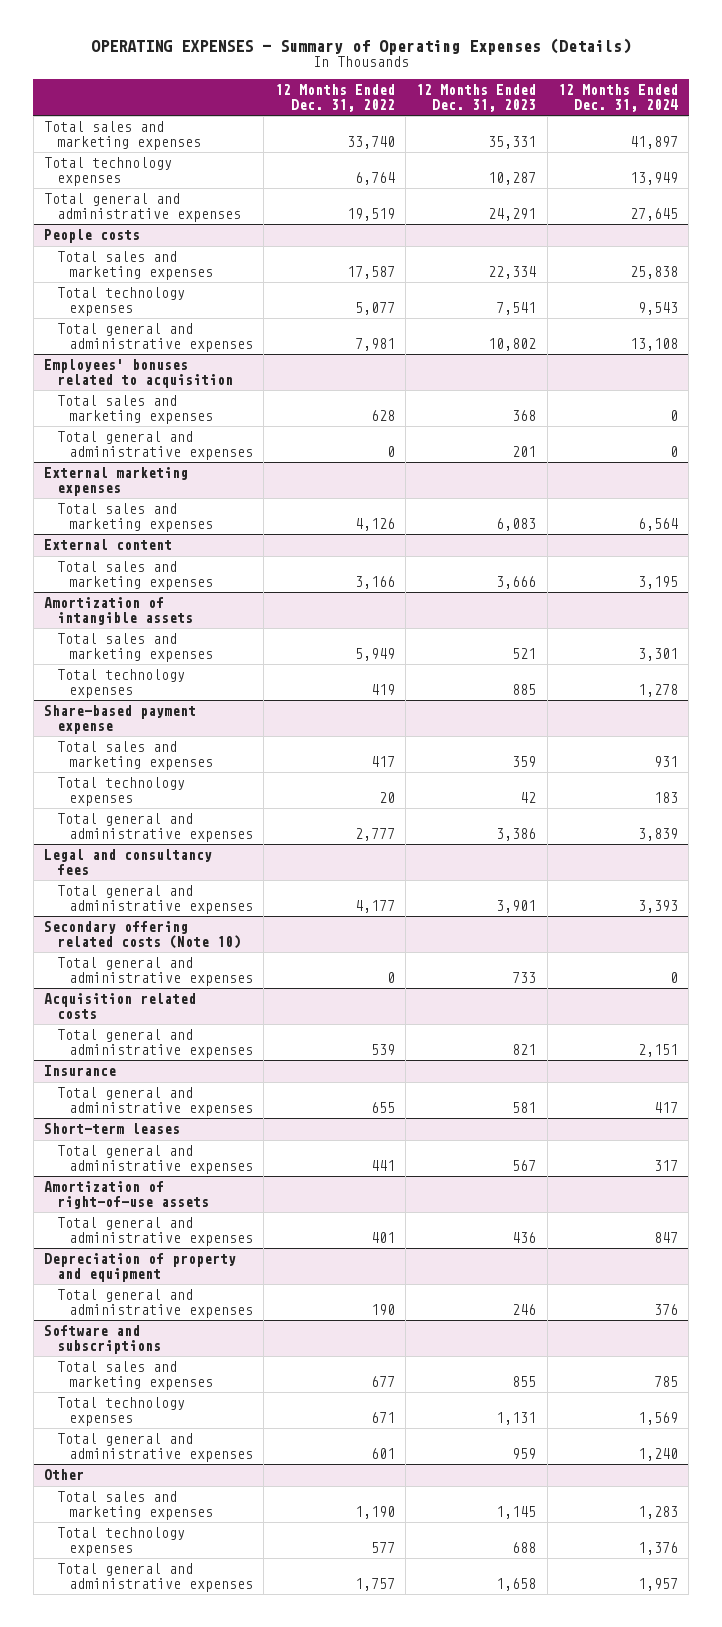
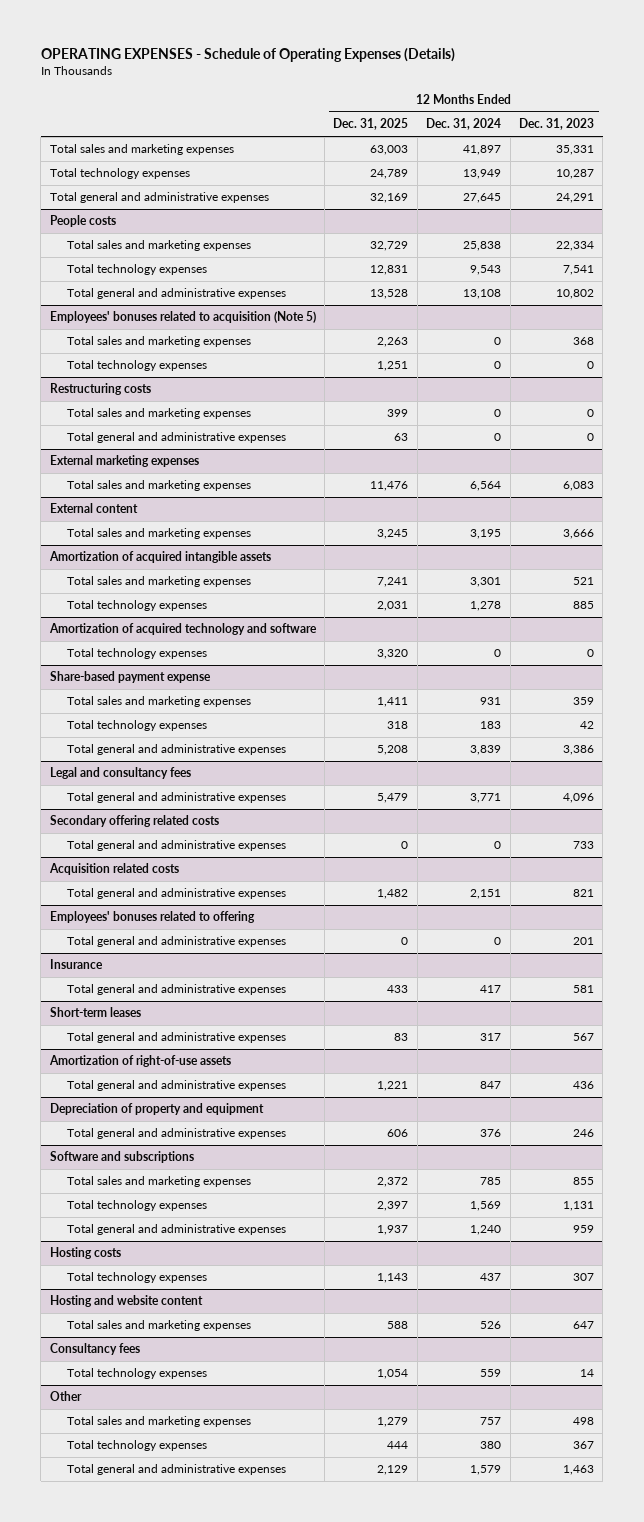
- OPERATING EXPENSES - Summary of Operating Expenses (Details)
+ OPERATING EXPENSES - Schedule of Operating Expenses (Details)
- | 12 Months Ended Dec. 31, 2022 | 12 Months Ended Dec. 31, 2023 | 12 Months Ended Dec. 31, 2024
+ | 12 Months Ended Dec. 31, 2025 | 12 Months Ended Dec. 31, 2024 | 12 Months Ended Dec. 31, 2023
- Employees' bonuses related to acquisition
+ Employees' bonuses related to acquisition (Note 5)
- Total general and administrative expenses | 0 | 201 | 0
+ Total technology expenses | 1,251 | 0 | 0
+ Restructuring costs
+ Total sales and marketing expenses | 399 | 0 | 0
+ Total general and administrative expenses | 63 | 0 | 0
- Amortization of intangible assets
+ Amortization of acquired intangible assets
+ Amortization of acquired technology and software
+ Total technology expenses | 3,320 | 0 | 0
@ Legal and consultancy fees
- Total general and administrative expenses | 4,177 | 3,901 | 3,393
- Secondary offering related costs (Note 10)
@ Legal and consultancy fees
+ Total general and administrative expenses | 5,479 | 3,771 | 4,096
+ Secondary offering related costs
+ Employees' bonuses related to offering
+ Total general and administrative expenses | 0 | 0 | 201
+ Hosting costs
+ Total technology expenses | 1,143 | 437 | 307
+ Hosting and website content
+ Total sales and marketing expenses | 588 | 526 | 647
+ Consultancy fees
+ Total technology expenses | 1,054 | 559 | 14
@ Other
- Total sales and marketing expenses | 1,190 | 1,145 | 1,283
- Total technology expenses | 577 | 688 | 1,376
- Total general and administrative expenses | 1,757 | 1,658 | 1,957
+ Total sales and marketing expenses | 1,279 | 757 | 498
+ Total technology expenses | 444 | 380 | 367
+ Total general and administrative expenses | 2,129 | 1,579 | 1,463

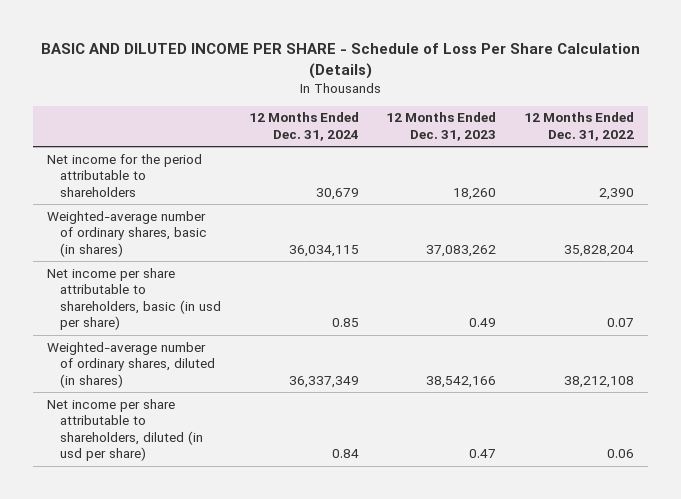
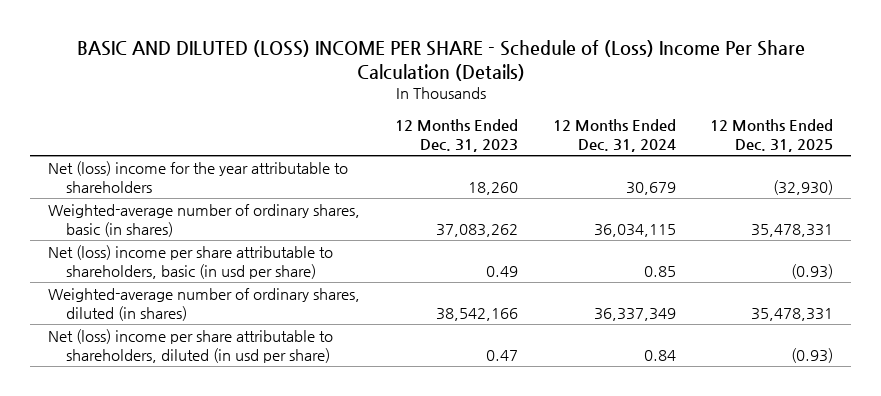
- BASIC AND DILUTED INCOME PER SHARE - Schedule of Loss Per Share Calculation (Details)
+ BASIC AND DILUTED (LOSS) INCOME PER SHARE - Schedule of (Loss) Income Per Share Calculation (Details)
- | 12 Months Ended Dec. 31, 2024 | 12 Months Ended Dec. 31, 2023 | 12 Months Ended Dec. 31, 2022
+ | 12 Months Ended Dec. 31, 2023 | 12 Months Ended Dec. 31, 2024 | 12 Months Ended Dec. 31, 2025
- Net income for the period attributable to shareholders | 30,679 | 18,260 | 2,390
+ Net (loss) income for the year attributable to shareholders | 18,260 | 30,679 | (32,930)
- Net income per share attributable to shareholders, basic (in usd per share) | 0.85 | 0.49 | 0.07
+ Net (loss) income per share attributable to shareholders, basic (in usd per share) | 0.49 | 0.85 | (0.93)
- Net income per share attributable to shareholders, diluted (in usd per share) | 0.84 | 0.47 | 0.06
+ Net (loss) income per share attributable to shareholders, diluted (in usd per share) | 0.47 | 0.84 | (0.93)

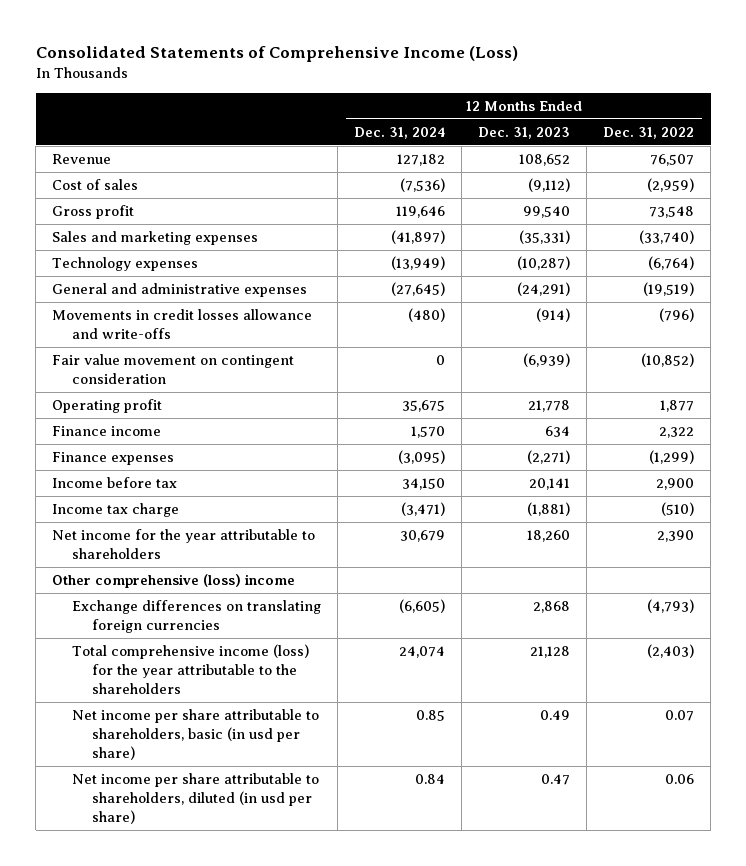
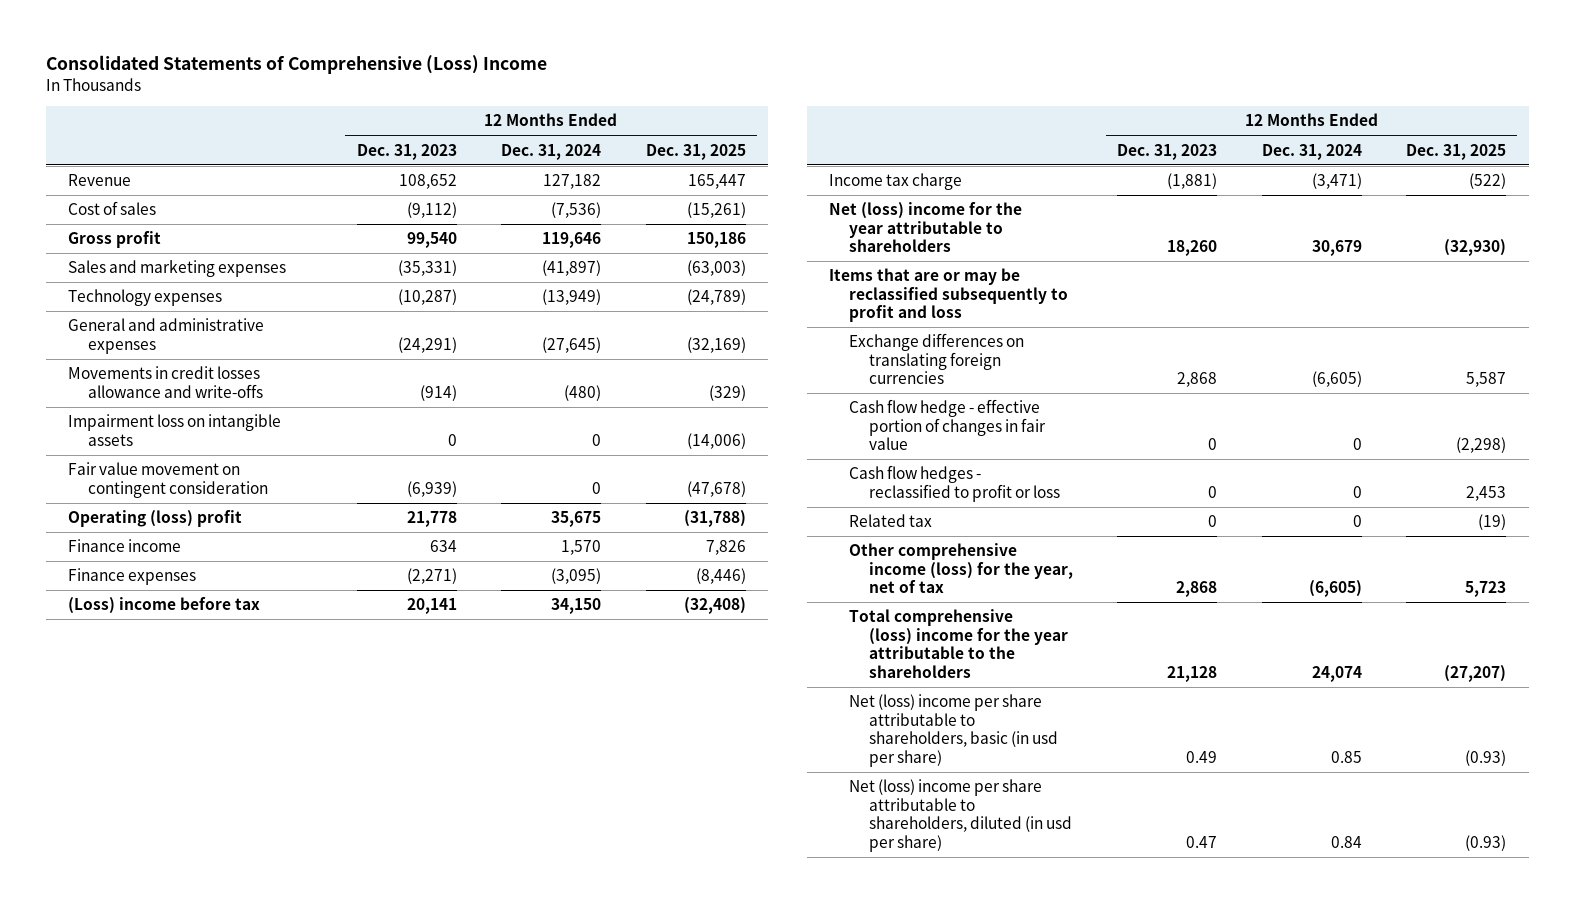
- Consolidated Statements of Comprehensive Income (Loss)
+ Consolidated Statements of Comprehensive (Loss) Income
- | 12 Months Ended Dec. 31, 2024 | 12 Months Ended Dec. 31, 2023 | 12 Months Ended Dec. 31, 2022
+ | 12 Months Ended Dec. 31, 2023 | 12 Months Ended Dec. 31, 2024 | 12 Months Ended Dec. 31, 2025
+ Impairment loss on intangible assets | 0 | 0 | (14,006)
- Operating profit | 35,675 | 21,778 | 1,877
+ Operating (loss) profit | 21,778 | 35,675 | (31,788)
- Income before tax | 34,150 | 20,141 | 2,900
+ (Loss) income before tax | 20,141 | 34,150 | (32,408)
- Net income for the year attributable to shareholders | 30,679 | 18,260 | 2,390
- Other comprehensive (loss) income
+ Net (loss) income for the year attributable to shareholders | 18,260 | 30,679 | (32,930)
+ Items that are or may be reclassified subsequently to profit and loss
- Total comprehensive income (loss) for the year attributable to the shareholders | 24,074 | 21,128 | (2,403)
- Net income per share attributable to shareholders, basic (in usd per share) | 0.85 | 0.49 | 0.07
- Net income per share attributable to shareholders, diluted (in usd per share) | 0.84 | 0.47 | 0.06
+ Cash flow hedge - effective portion of changes in fair value | 0 | 0 | (2,298)
+ Cash flow hedges - reclassified to profit or loss | 0 | 0 | 2,453
+ Related tax | 0 | 0 | (19)
+ Other comprehensive income (loss) for the year, net of tax | 2,868 | (6,605) | 5,723
+ Total comprehensive (loss) income for the year attributable to the shareholders | 21,128 | 24,074 | (27,207)
+ Net (loss) income per share attributable to shareholders, basic (in usd per share) | 0.49 | 0.85 | (0.93)
+ Net (loss) income per share attributable to shareholders, diluted (in usd per share) | 0.47 | 0.84 | (0.93)

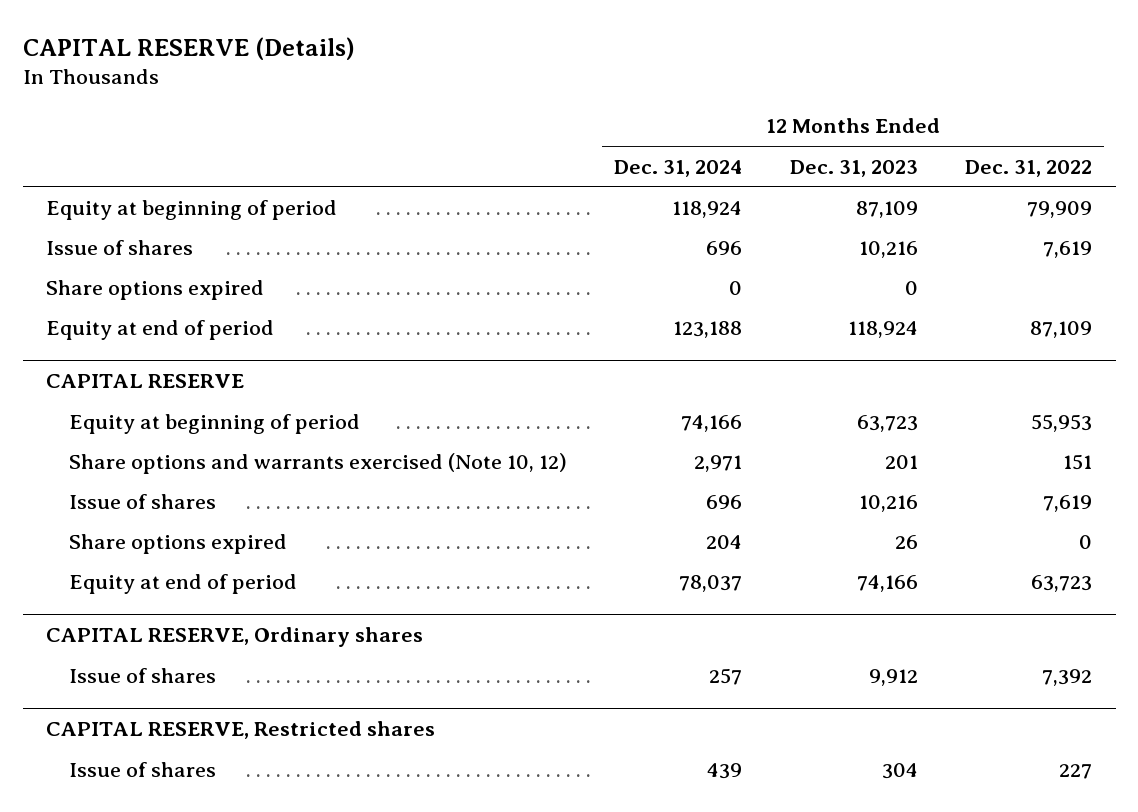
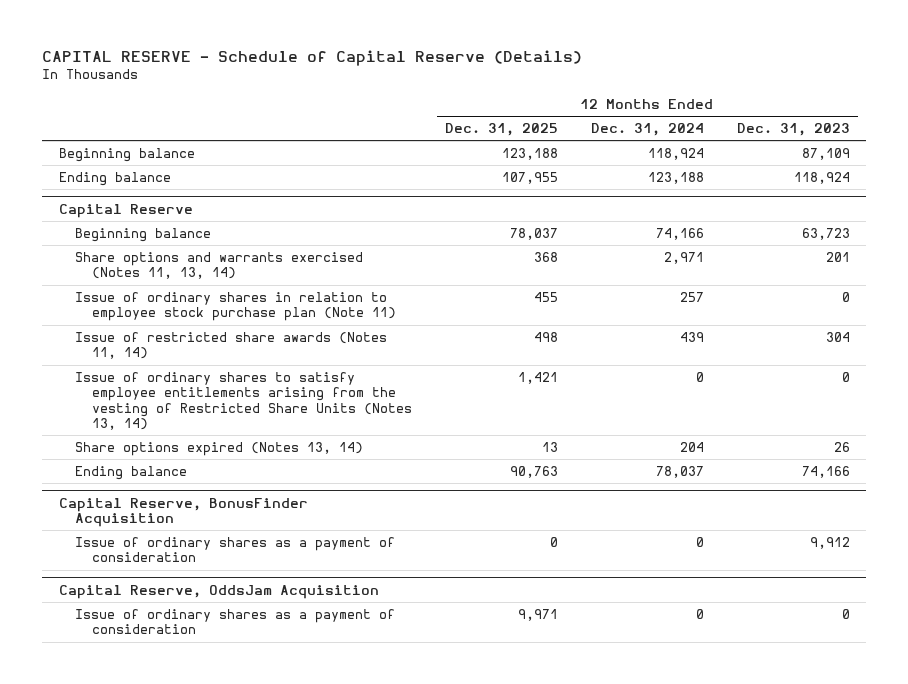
- CAPITAL RESERVE (Details)
+ CAPITAL RESERVE - Schedule of Capital Reserve (Details)
- | 12 Months Ended Dec. 31, 2024 | 12 Months Ended Dec. 31, 2023 | 12 Months Ended Dec. 31, 2022
+ | 12 Months Ended Dec. 31, 2025 | 12 Months Ended Dec. 31, 2024 | 12 Months Ended Dec. 31, 2023
- Equity at beginning of period | 118,924 | 87,109 | 79,909
- Issue of shares | 696 | 10,216 | 7,619
- Share options expired | 0 | 0 |
- Equity at end of period | 123,188 | 118,924 | 87,109
- CAPITAL RESERVE
- Equity at beginning of period | 74,166 | 63,723 | 55,953
- Share options and warrants exercised (Note 10, 12) | 2,971 | 201 | 151
- Issue of shares | 696 | 10,216 | 7,619
- Share options expired | 204 | 26 | 0
- Equity at end of period | 78,037 | 74,166 | 63,723
- CAPITAL RESERVE, Ordinary shares
- Issue of shares | 257 | 9,912 | 7,392
- CAPITAL RESERVE, Restricted shares
- Issue of shares | 439 | 304 | 227
+ Beginning balance | 123,188 | 118,924 | 87,109
+ Ending balance | 107,955 | 123,188 | 118,924
+ Capital Reserve
+ Beginning balance | 78,037 | 74,166 | 63,723
+ Share options and warrants exercised (Notes 11, 13, 14) | 368 | 2,971 | 201
+ Issue of ordinary shares in relation to employee stock purchase plan (Note 11) | 455 | 257 | 0
+ Issue of restricted share awards (Notes 11, 14) | 498 | 439 | 304
+ Issue of ordinary shares to satisfy employee entitlements arising from the vesting of Restricted Share Units (Notes 13, 14) | 1,421 | 0 | 0
+ Share options expired (Notes 13, 14) | 13 | 204 | 26
+ Ending balance | 90,763 | 78,037 | 74,166
+ Capital Reserve, BonusFinder Acquisition
+ Issue of ordinary shares as a payment of consideration | 0 | 0 | 9,912
+ Capital Reserve, OddsJam Acquisition
+ Issue of ordinary shares as a payment of consideration | 9,971 | 0 | 0

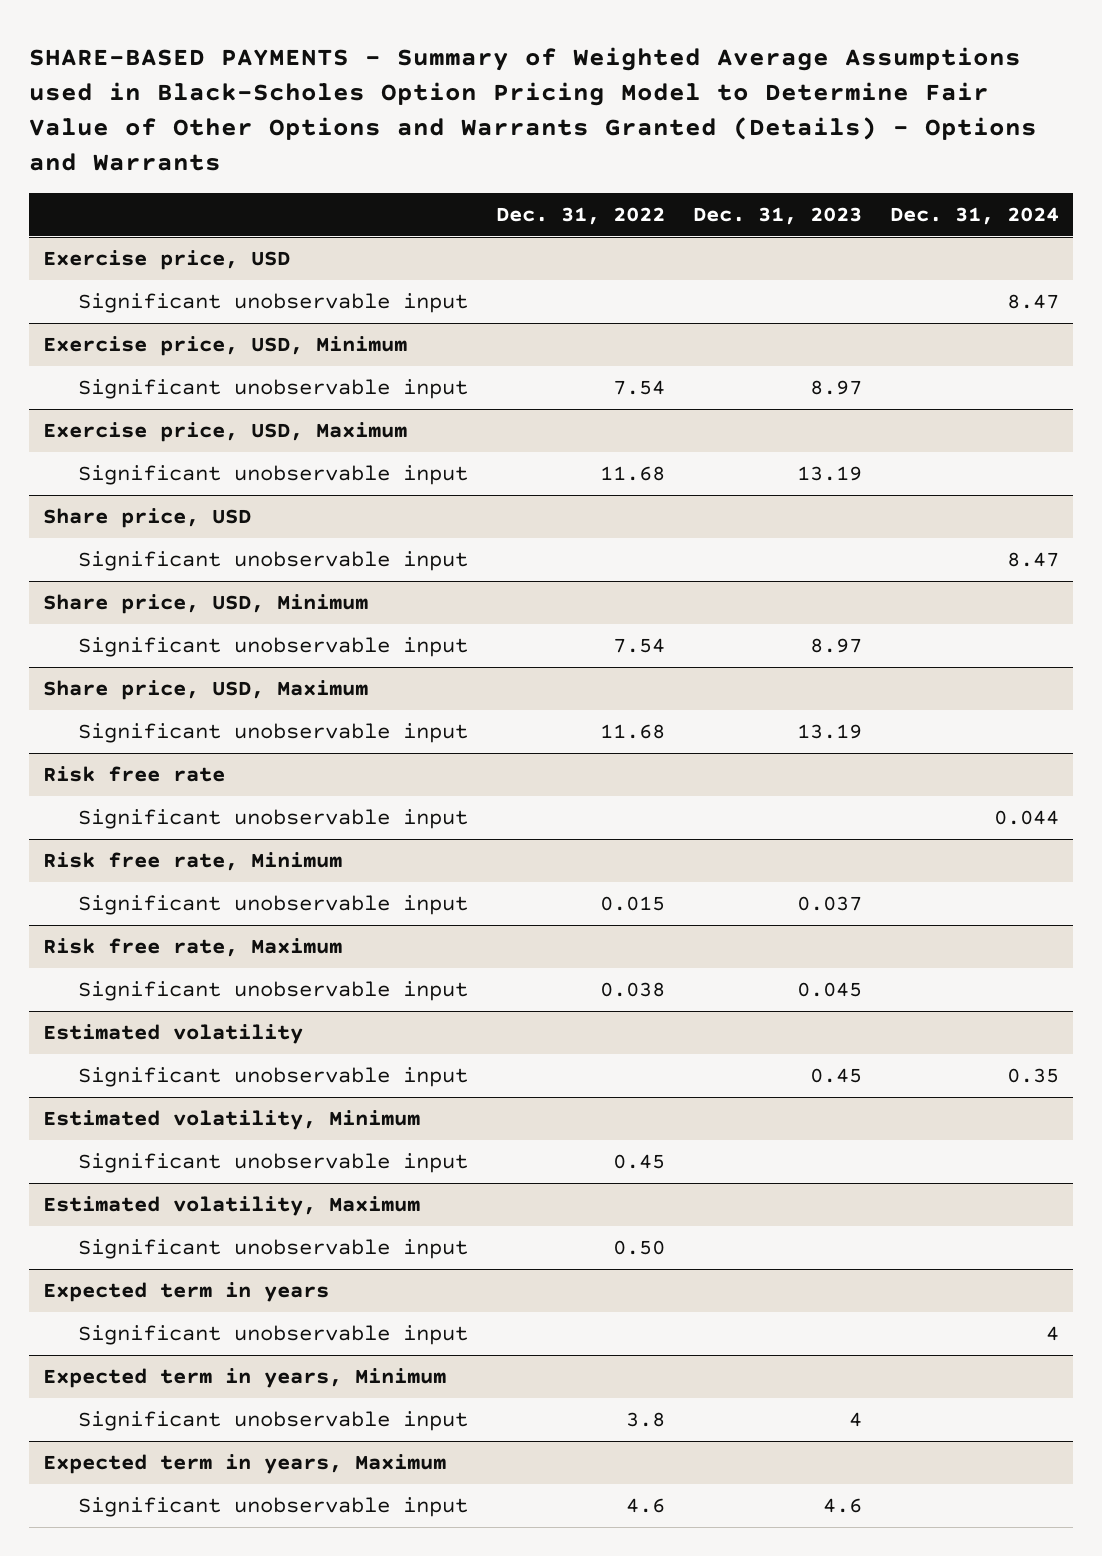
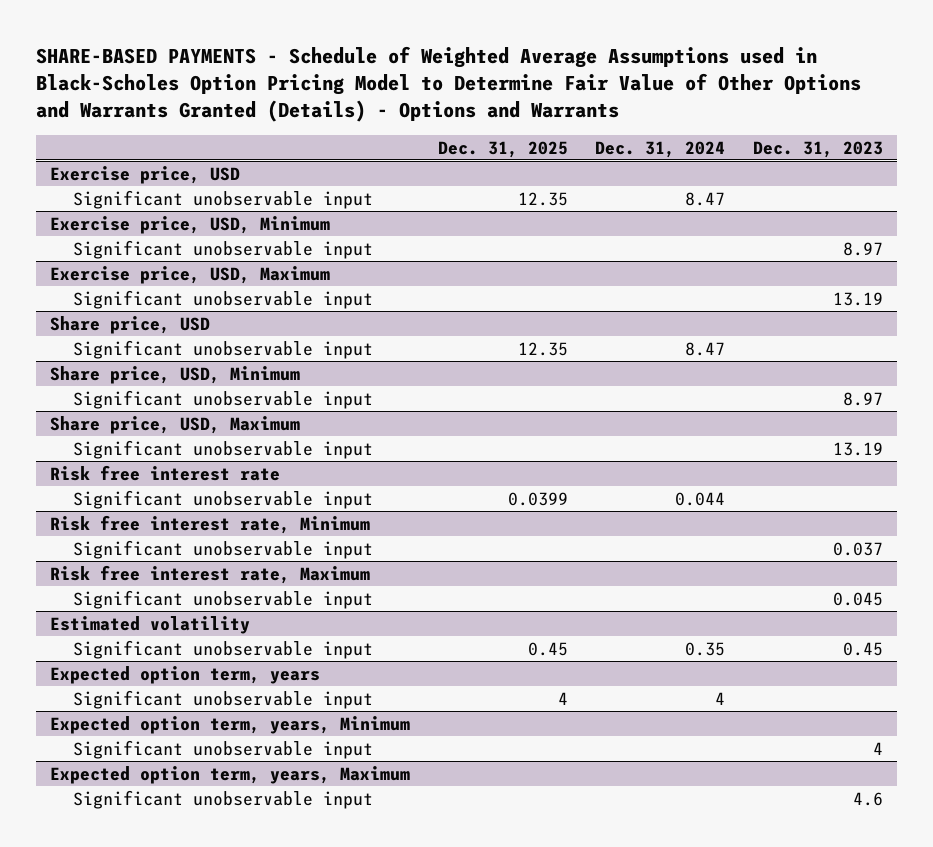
- SHARE-BASED PAYMENTS - Summary of Weighted Average Assumptions used in Black-Scholes Option Pricing Model to Determine Fair Value of Other Options and Warrants Granted (Details) - Options and Warrants
+ SHARE-BASED PAYMENTS - Schedule of Weighted Average Assumptions used in Black-Scholes Option Pricing Model to Determine Fair Value of Other Options and Warrants Granted (Details) - Options and Warrants
- | Dec. 31, 2022 | Dec. 31, 2023 | Dec. 31, 2024
+ | Dec. 31, 2025 | Dec. 31, 2024 | Dec. 31, 2023
- Risk free rate
+ Risk free interest rate
- Risk free rate, Minimum
+ Risk free interest rate, Minimum
- Risk free rate, Maximum
+ Risk free interest rate, Maximum
- Estimated volatility, Minimum
- Significant unobservable input | 0.45 | |
- Estimated volatility, Maximum
- Significant unobservable input | 0.50 | |
- Expected term in years
+ Expected option term, years
- Expected term in years, Minimum
+ Expected option term, years, Minimum
- Expected term in years, Maximum
+ Expected option term, years, Maximum

